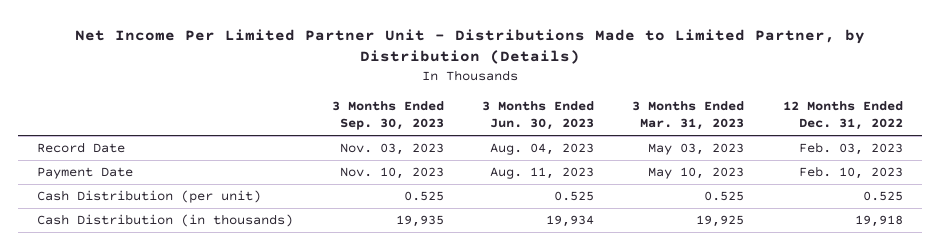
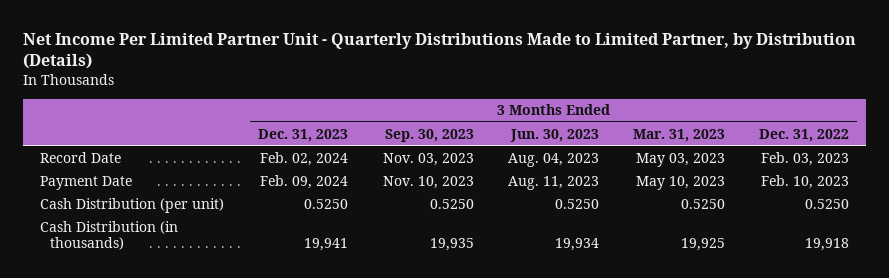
- Net Income Per Limited Partner Unit - Distributions Made to Limited Partner, by Distribution (Details)
+ Net Income Per Limited Partner Unit - Quarterly Distributions Made to Limited Partner, by Distribution (Details)
- | 3 Months Ended Sep. 30, 2023 | 3 Months Ended Jun. 30, 2023 | 3 Months Ended Mar. 31, 2023 | 12 Months Ended Dec. 31, 2022
+ | 3 Months Ended Dec. 31, 2023 | 3 Months Ended Sep. 30, 2023 | 3 Months Ended Jun. 30, 2023 | 3 Months Ended Mar. 31, 2023 | 3 Months Ended Dec. 31, 2022
- Cash Distribution (per unit) | 0.525 | 0.525 | 0.525 | 0.525
+ Cash Distribution (per unit) | 0.5250 | 0.5250 | 0.5250 | 0.5250 | 0.5250

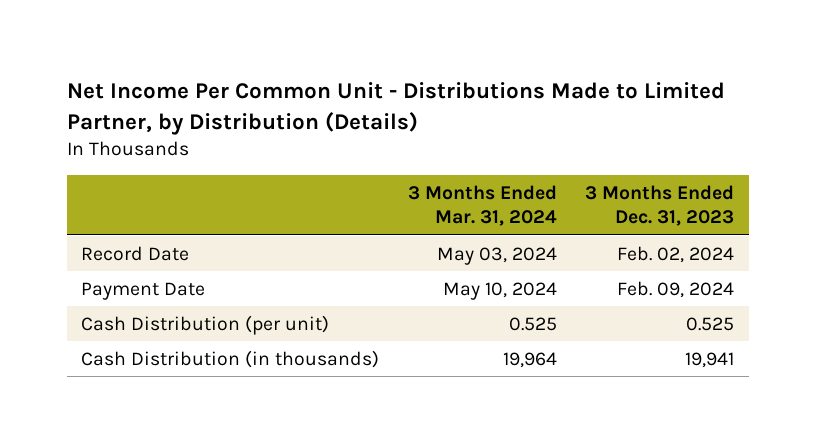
- Net Income Per Limited Partner Unit - Quarterly Distributions Made to Limited Partner, by Distribution (Details)
+ Net Income Per Common Unit - Distributions Made to Limited Partner, by Distribution (Details)
- | 3 Months Ended Dec. 31, 2023 | 3 Months Ended Sep. 30, 2023 | 3 Months Ended Jun. 30, 2023 | 3 Months Ended Mar. 31, 2023 | 3 Months Ended Dec. 31, 2022
+ | 3 Months Ended Mar. 31, 2024 | 3 Months Ended Dec. 31, 2023
- Cash Distribution (per unit) | 0.5250 | 0.5250 | 0.5250 | 0.5250 | 0.5250
+ Cash Distribution (per unit) | 0.525 | 0.525

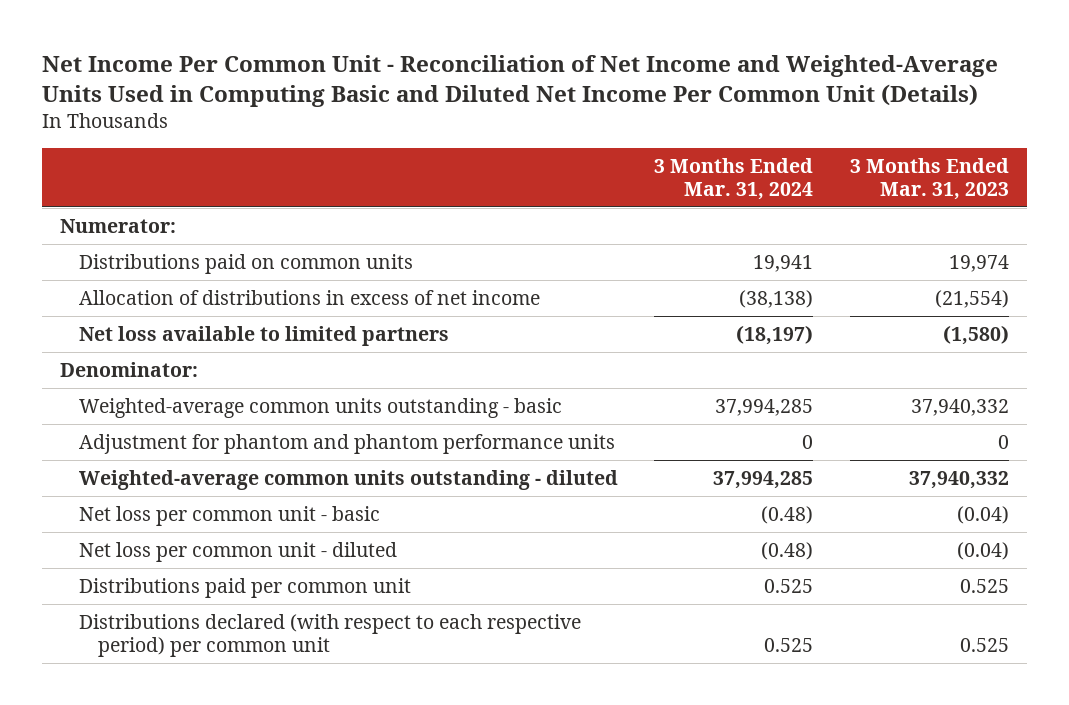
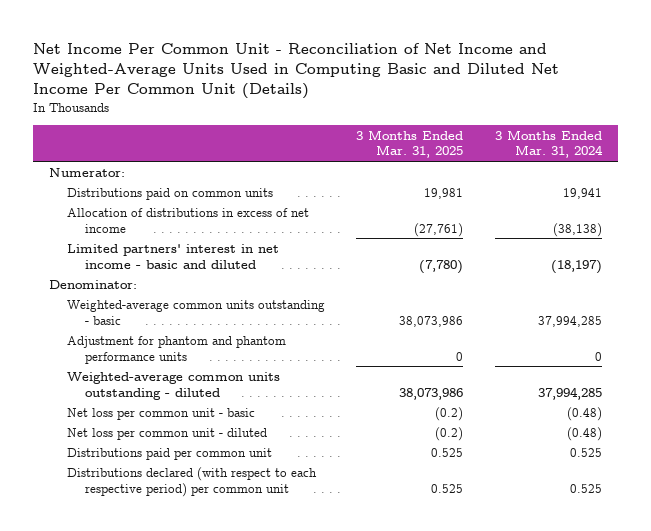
- | 3 Months Ended Mar. 31, 2024 | 3 Months Ended Mar. 31, 2023
+ | 3 Months Ended Mar. 31, 2025 | 3 Months Ended Mar. 31, 2024
- Net loss available to limited partners | (18,197) | (1,580)
+ Limited partners' interest in net income - basic and diluted | (7,780) | (18,197)

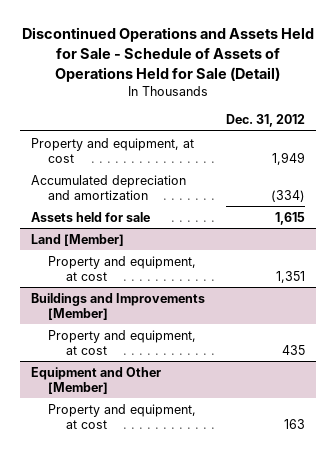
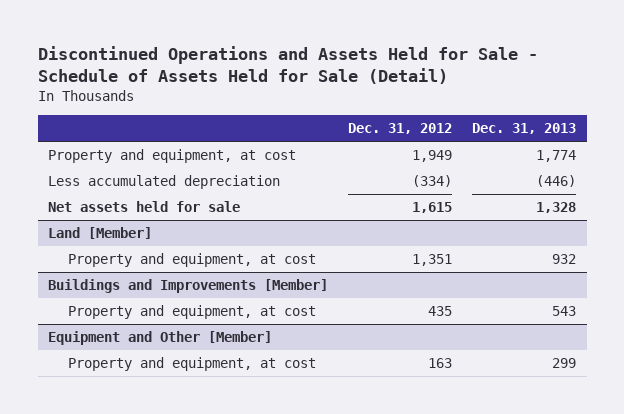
- Discontinued Operations and Assets Held for Sale - Schedule of Assets of Operations Held for Sale (Detail)
+ Discontinued Operations and Assets Held for Sale - Schedule of Assets Held for Sale (Detail)
- | Dec. 31, 2012
+ | Dec. 31, 2012 | Dec. 31, 2013
- Accumulated depreciation and amortization | (334)
- Assets held for sale | 1,615
+ Less accumulated depreciation | (334) | (446)
+ Net assets held for sale | 1,615 | 1,328

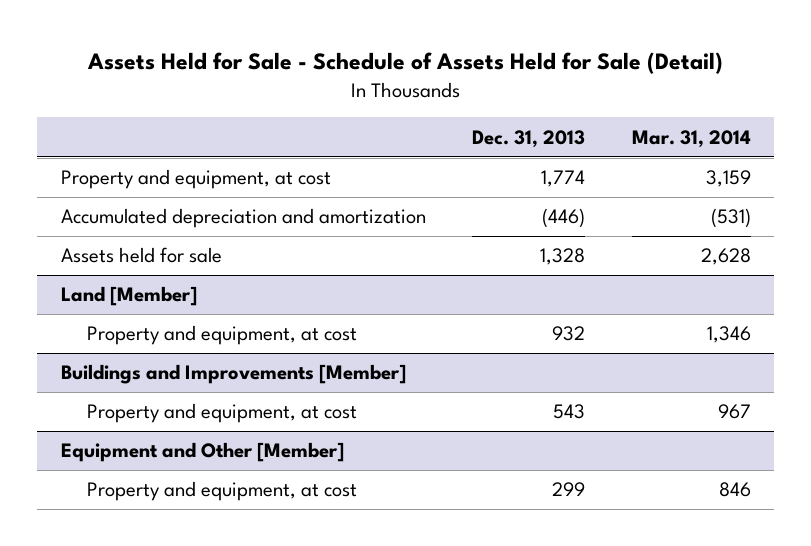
- Discontinued Operations and Assets Held for Sale - Schedule of Assets Held for Sale (Detail)
+ Assets Held for Sale - Schedule of Assets Held for Sale (Detail)
- | Dec. 31, 2012 | Dec. 31, 2013
+ | Dec. 31, 2013 | Mar. 31, 2014
- Less accumulated depreciation | (334) | (446)
- Net assets held for sale | 1,615 | 1,328
+ Accumulated depreciation and amortization | (446) | (531)
+ Assets held for sale | 1,328 | 2,628

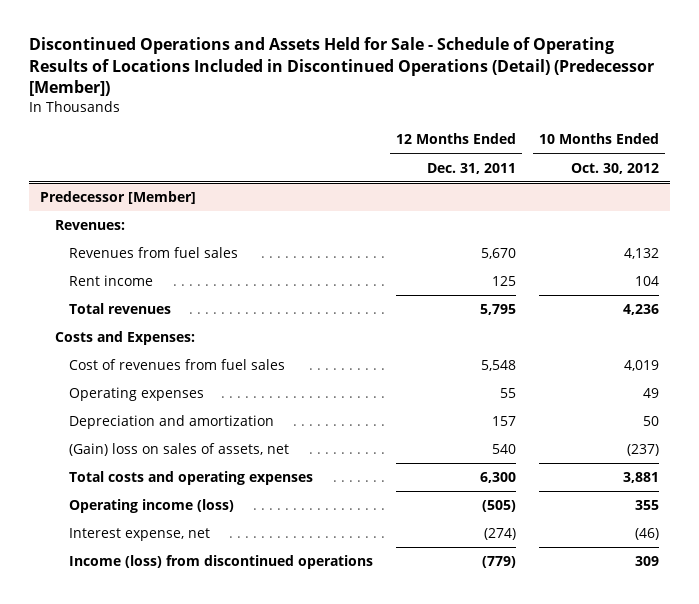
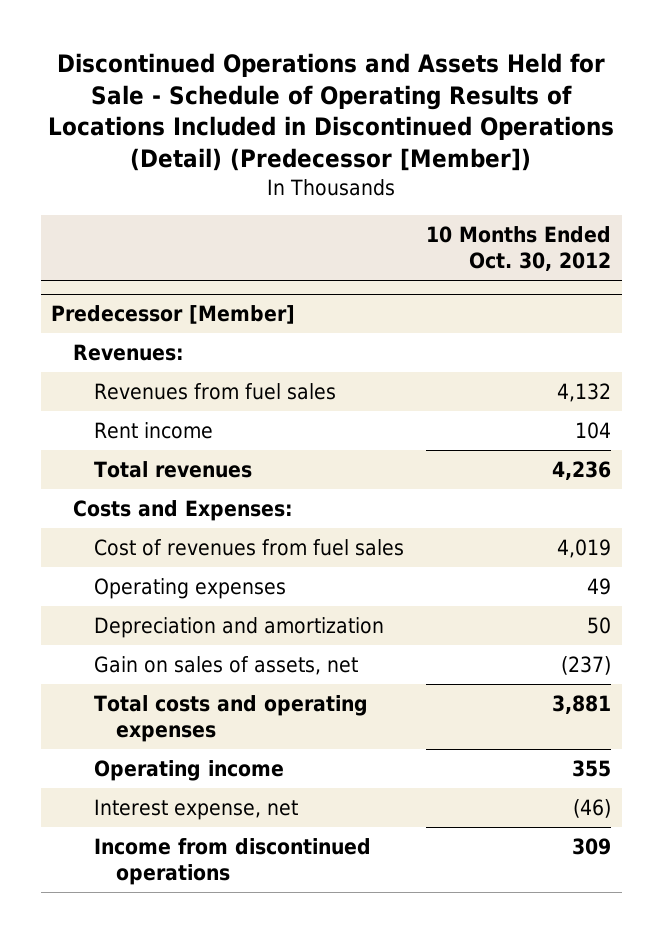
- | 12 Months Ended Dec. 31, 2011 | 10 Months Ended Oct. 30, 2012
+ | 10 Months Ended Oct. 30, 2012
@ Predecessor [Member]
- (Gain) loss on sales of assets, net | 540 | (237)
+ Gain on sales of assets, net | (237)
- Operating income (loss) | (505) | 355
+ Operating income | 355
- Income (loss) from discontinued operations | (779) | 309
+ Income from discontinued operations | 309

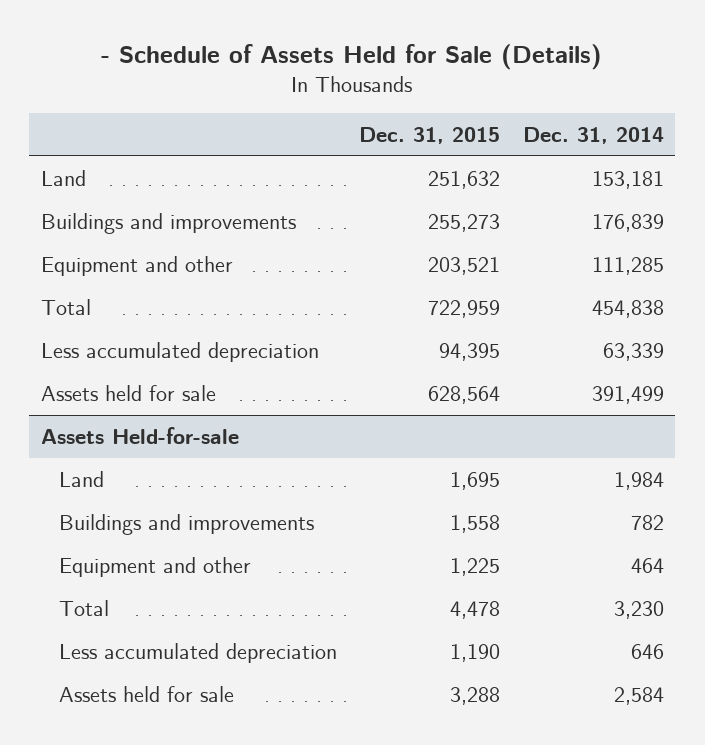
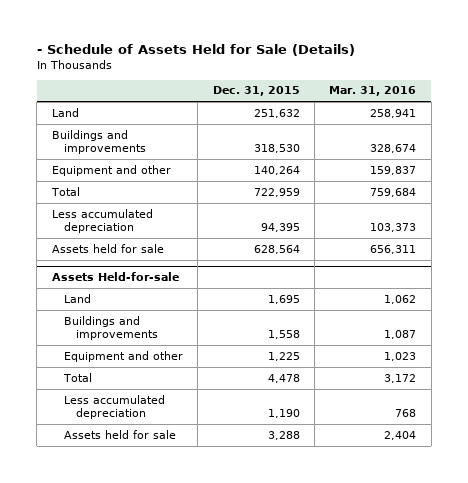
- | Dec. 31, 2015 | Dec. 31, 2014
+ | Dec. 31, 2015 | Mar. 31, 2016
- Buildings and improvements | 255,273 | 176,839
- Equipment and other | 203,521 | 111,285
+ Buildings and improvements | 318,530 | 328,674
+ Equipment and other | 140,264 | 159,837

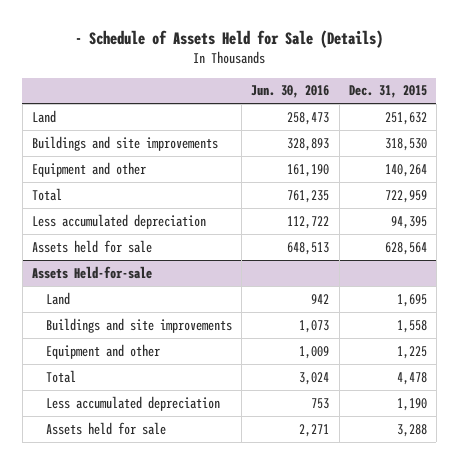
- | Dec. 31, 2015 | Mar. 31, 2016
+ | Jun. 30, 2016 | Dec. 31, 2015
- Buildings and improvements | 318,530 | 328,674
+ Buildings and site improvements | 328,893 | 318,530
@ Assets Held-for-sale
- Buildings and improvements | 1,558 | 1,087
+ Buildings and site improvements | 1,073 | 1,558

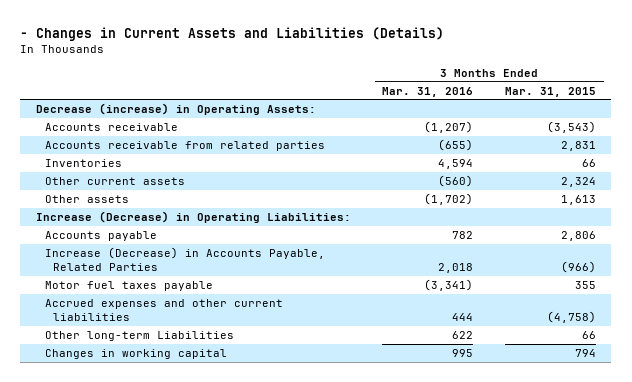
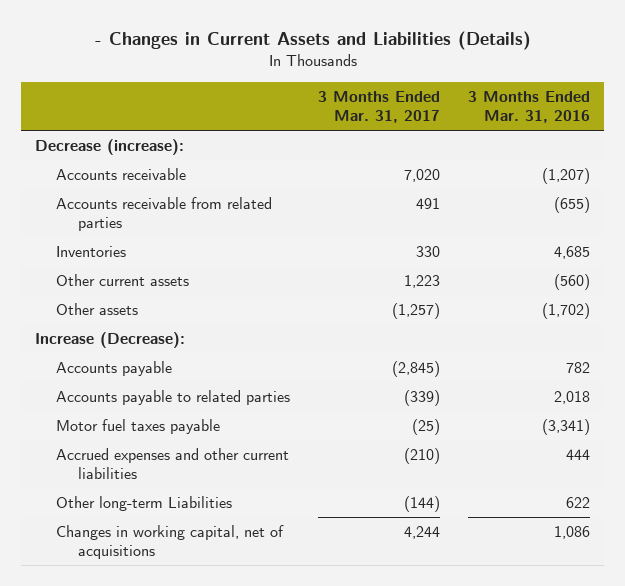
- | 3 Months Ended Mar. 31, 2016 | 3 Months Ended Mar. 31, 2015
+ | 3 Months Ended Mar. 31, 2017 | 3 Months Ended Mar. 31, 2016
- Decrease (increase) in Operating Assets:
+ Decrease (increase):
- Inventories | 4,594 | 66
+ Inventories | 330 | 4,685
- Increase (Decrease) in Operating Liabilities:
+ Increase (Decrease):
- Increase (Decrease) in Accounts Payable, Related Parties | 2,018 | (966)
+ Accounts payable to related parties | (339) | 2,018
- Changes in working capital | 995 | 794
+ Changes in working capital, net of acquisitions | 4,244 | 1,086

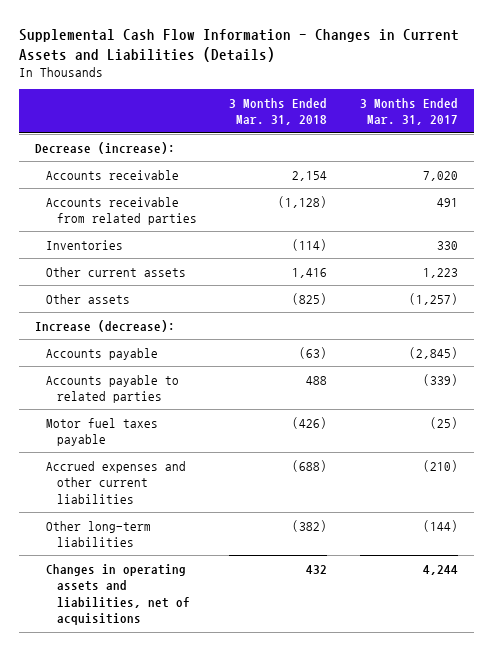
- - Changes in Current Assets and Liabilities (Details)
+ Supplemental Cash Flow Information - Changes in Current Assets and Liabilities (Details)
- | 3 Months Ended Mar. 31, 2017 | 3 Months Ended Mar. 31, 2016
+ | 3 Months Ended Mar. 31, 2018 | 3 Months Ended Mar. 31, 2017
- Increase (Decrease):
+ Increase (decrease):
- Other long-term Liabilities | (144) | 622
- Changes in working capital, net of acquisitions | 4,244 | 1,086
+ Other long-term liabilities | (382) | (144)
+ Changes in operating assets and liabilities, net of acquisitions | 432 | 4,244

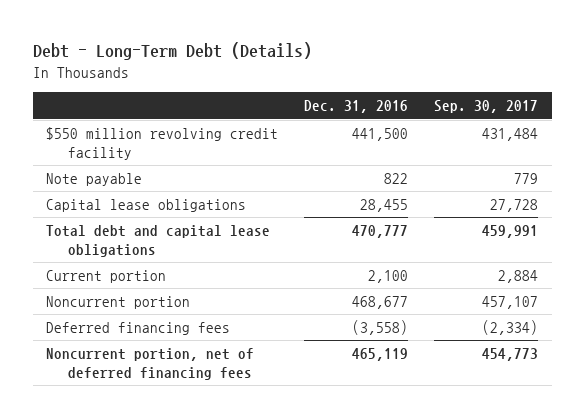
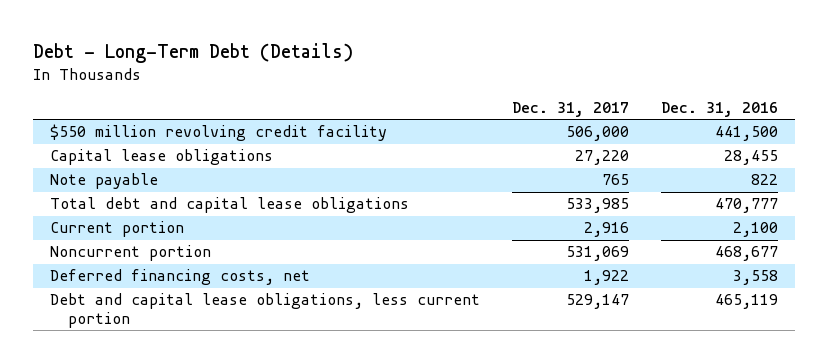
- | Dec. 31, 2016 | Sep. 30, 2017
+ | Dec. 31, 2017 | Dec. 31, 2016
moved down: Note payable | 765 | 822
- Deferred financing fees | (3,558) | (2,334)
- Noncurrent portion, net of deferred financing fees | 465,119 | 454,773
+ Deferred financing costs, net | 1,922 | 3,558
+ Debt and capital lease obligations, less current portion | 529,147 | 465,119

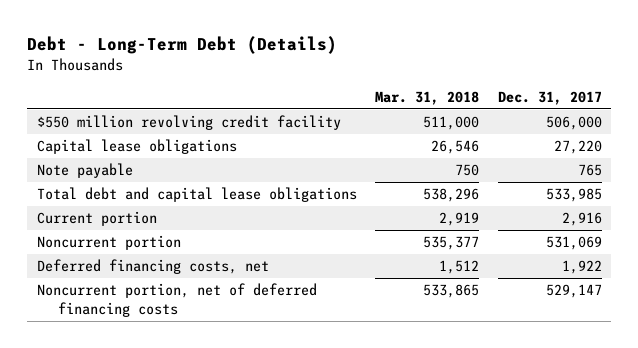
- | Dec. 31, 2017 | Dec. 31, 2016
+ | Mar. 31, 2018 | Dec. 31, 2017
- Debt and capital lease obligations, less current portion | 529,147 | 465,119
+ Noncurrent portion, net of deferred financing costs | 533,865 | 529,147

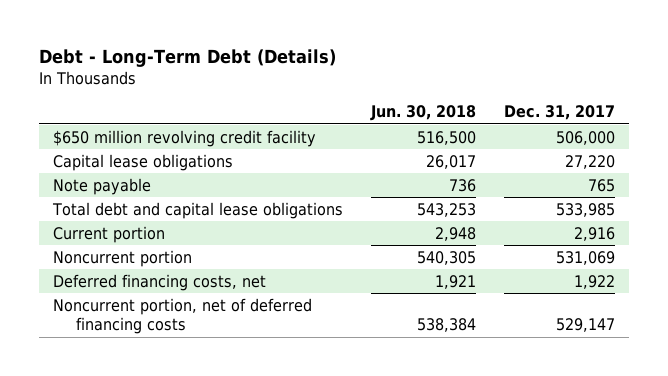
- | Mar. 31, 2018 | Dec. 31, 2017
+ | Jun. 30, 2018 | Dec. 31, 2017
- $550 million revolving credit facility | 511,000 | 506,000
+ $650 million revolving credit facility | 516,500 | 506,000

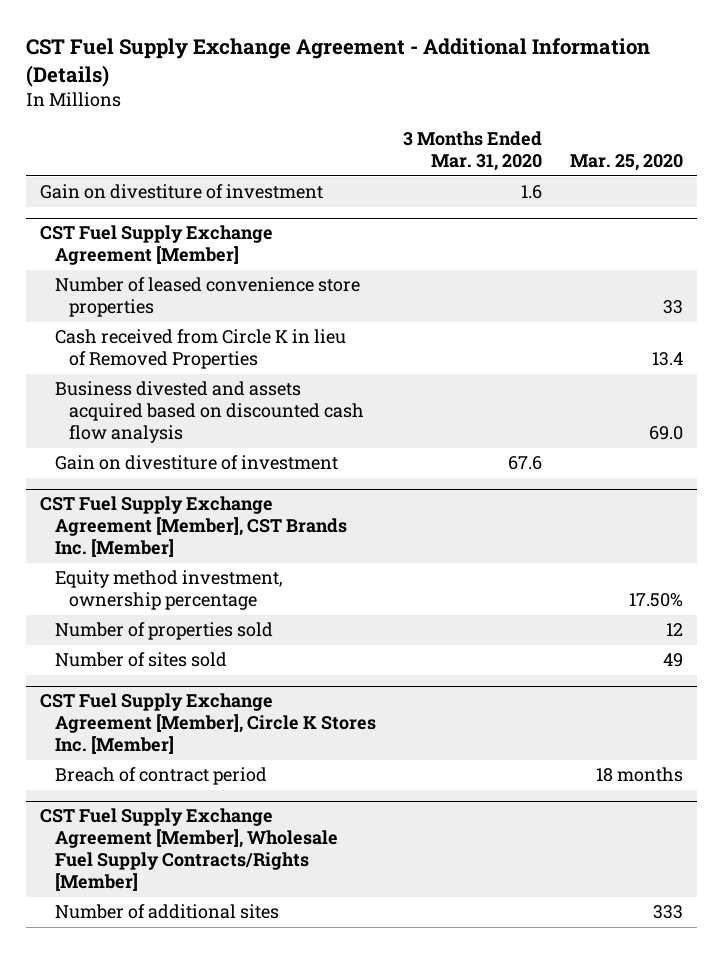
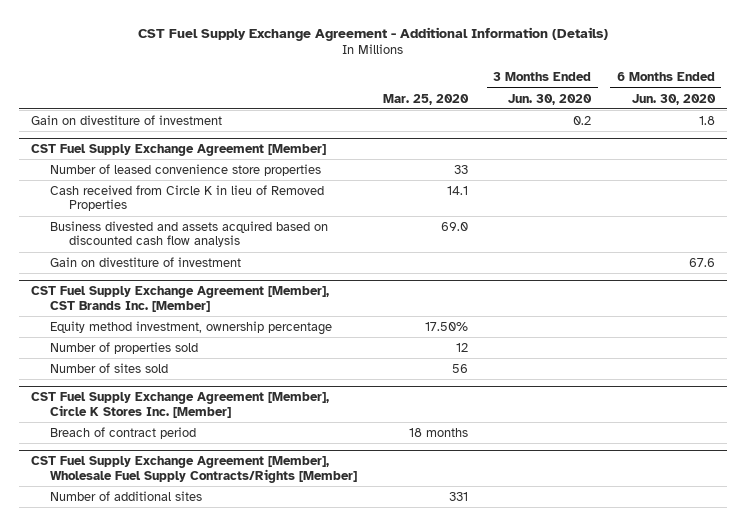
- | 3 Months Ended Mar. 31, 2020 | Mar. 25, 2020
+ | Mar. 25, 2020 | 3 Months Ended Jun. 30, 2020 | 6 Months Ended Jun. 30, 2020
@ CST Fuel Supply Exchange Agreement [Member]
- Cash received from Circle K in lieu of Removed Properties | | 13.4
+ Cash received from Circle K in lieu of Removed Properties | 14.1 | |
@ CST Fuel Supply Exchange Agreement [Member], CST Brands Inc. [Member]
- Number of sites sold | | 49
+ Number of sites sold | 56 | |
@ CST Fuel Supply Exchange Agreement [Member], Wholesale Fuel Supply Contracts/Rights [Member]
- Number of additional sites | | 333
+ Number of additional sites | 331 | |

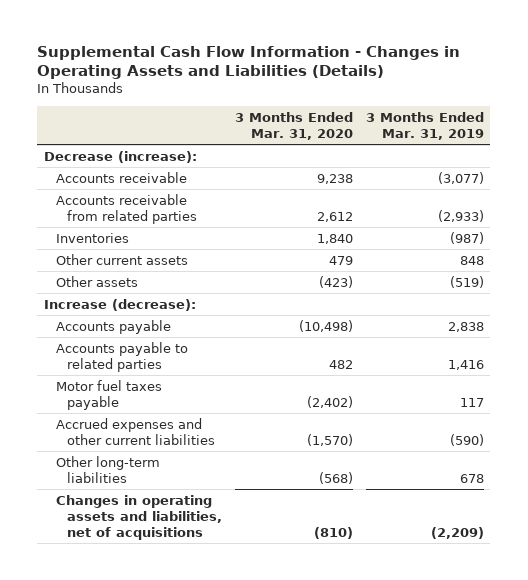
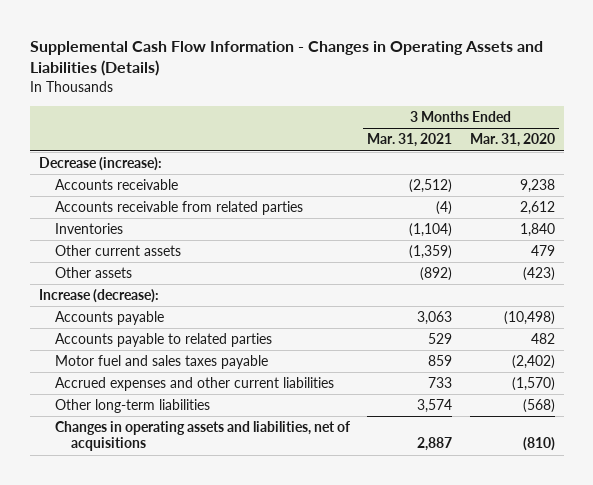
- | 3 Months Ended Mar. 31, 2020 | 3 Months Ended Mar. 31, 2019
+ | 3 Months Ended Mar. 31, 2021 | 3 Months Ended Mar. 31, 2020
- Motor fuel taxes payable | (2,402) | 117
+ Motor fuel and sales taxes payable | 859 | (2,402)

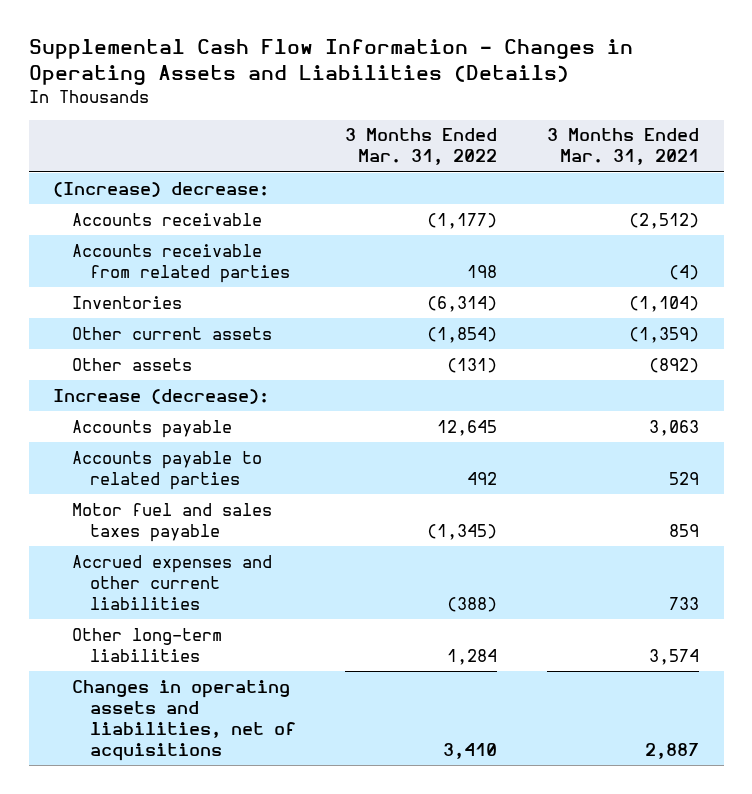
- | 3 Months Ended Mar. 31, 2021 | 3 Months Ended Mar. 31, 2020
+ | 3 Months Ended Mar. 31, 2022 | 3 Months Ended Mar. 31, 2021
- Decrease (increase):
+ (Increase) decrease:

